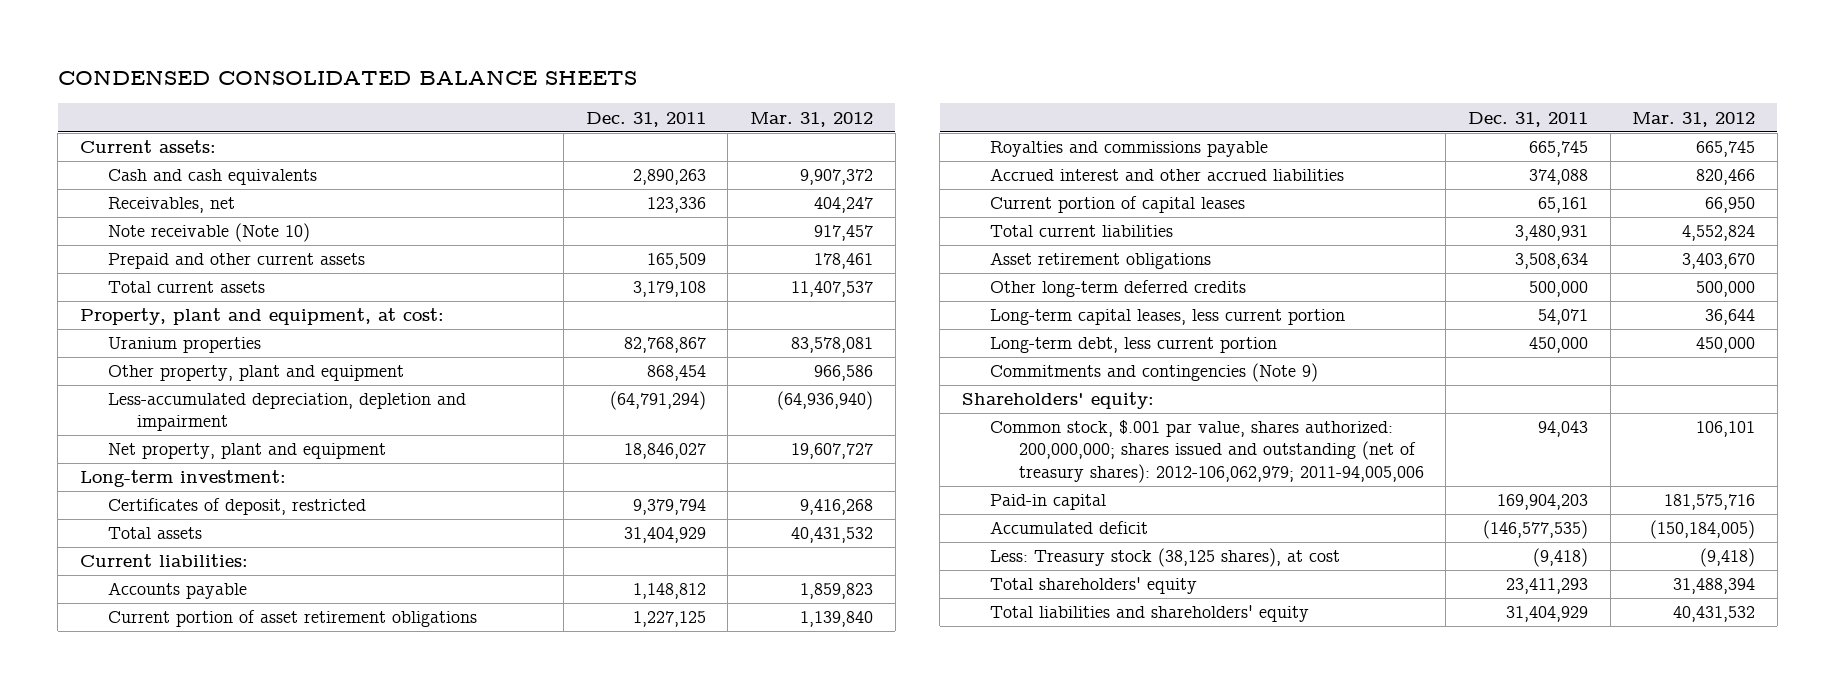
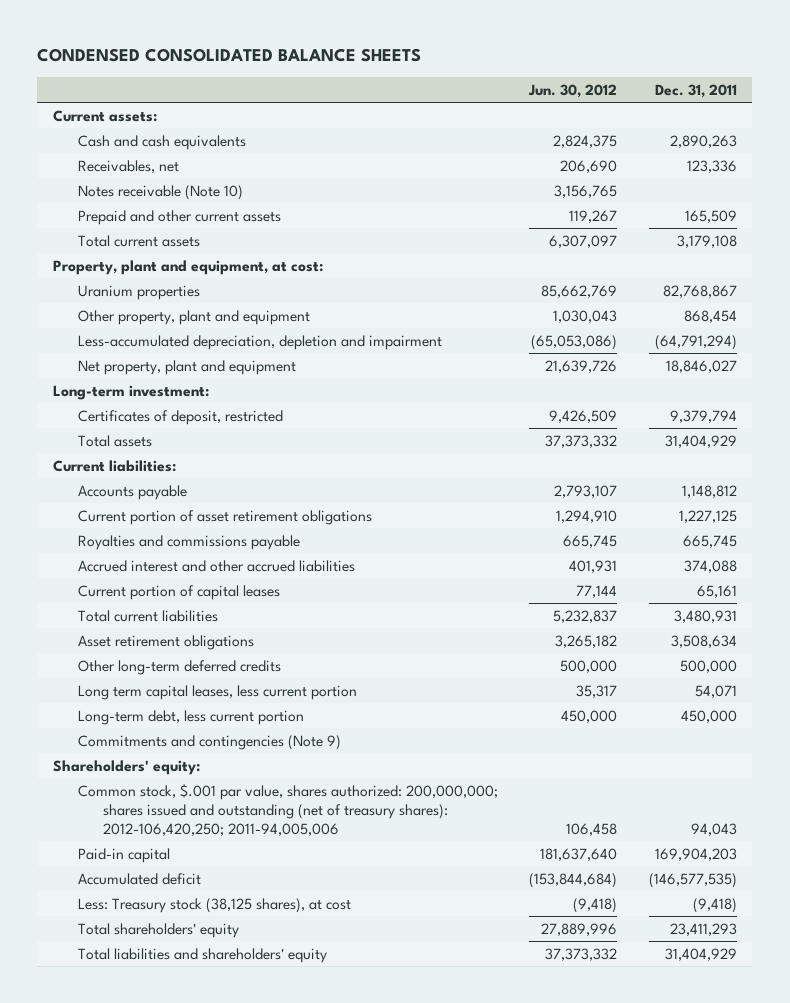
- | Dec. 31, 2011 | Mar. 31, 2012
+ | Jun. 30, 2012 | Dec. 31, 2011
- Note receivable (Note 10) | | 917,457
+ Notes receivable (Note 10) | 3,156,765 |
- Long-term capital leases, less current portion | 54,071 | 36,644
+ Long term capital leases, less current portion | 35,317 | 54,071
- Common stock, $.001 par value, shares authorized: 200,000,000; shares issued and outstanding (net of treasury shares): 2012-106,062,979; 2011-94,005,006 | 94,043 | 106,101
+ Common stock, $.001 par value, shares authorized: 200,000,000; shares issued and outstanding (net of treasury shares): 2012-106,420,250; 2011-94,005,006 | 106,458 | 94,043

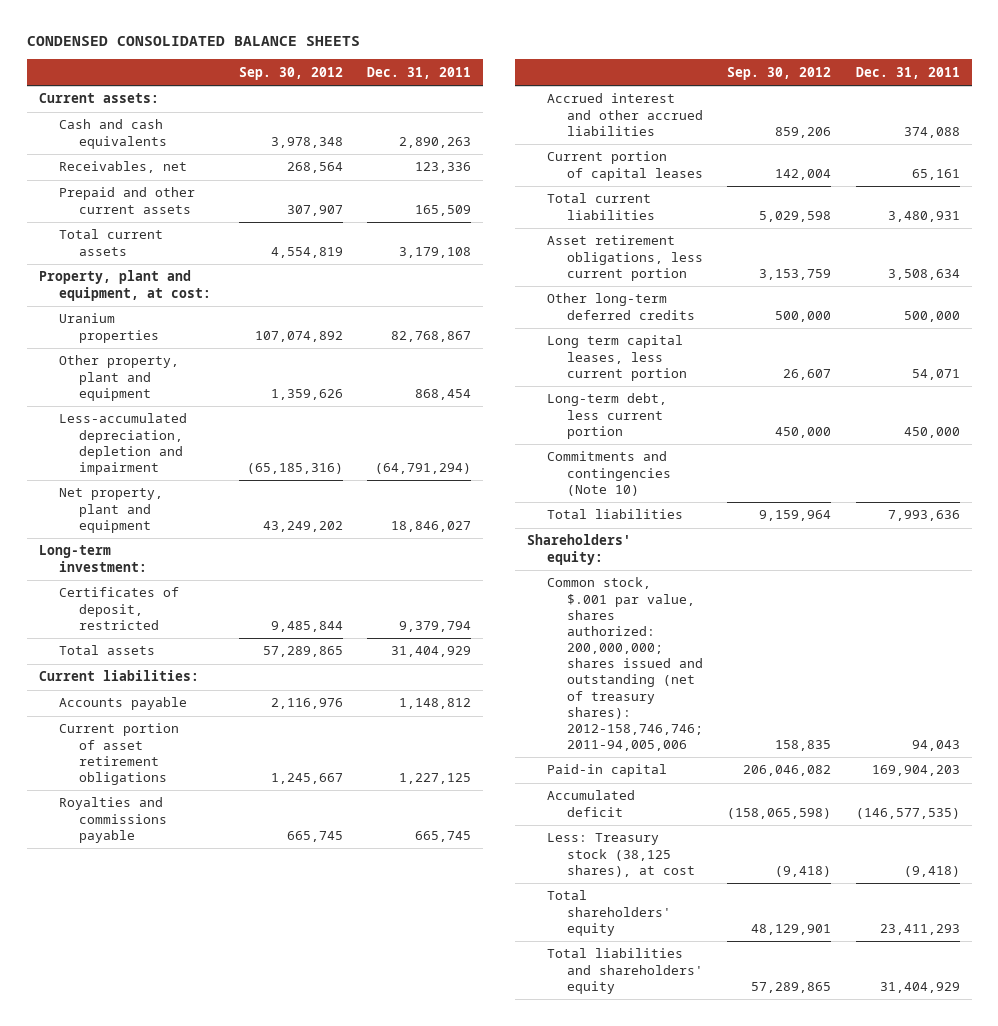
- | Jun. 30, 2012 | Dec. 31, 2011
+ | Sep. 30, 2012 | Dec. 31, 2011
- Notes receivable (Note 10) | 3,156,765 |
- Asset retirement obligations | 3,265,182 | 3,508,634
+ Asset retirement obligations, less current portion | 3,153,759 | 3,508,634
- Commitments and contingencies (Note 9)
+ Commitments and contingencies (Note 10)
+ Total liabilities | 9,159,964 | 7,993,636
- Common stock, $.001 par value, shares authorized: 200,000,000; shares issued and outstanding (net of treasury shares): 2012-106,420,250; 2011-94,005,006 | 106,458 | 94,043
+ Common stock, $.001 par value, shares authorized: 200,000,000; shares issued and outstanding (net of treasury shares): 2012-158,746,746; 2011-94,005,006 | 158,835 | 94,043

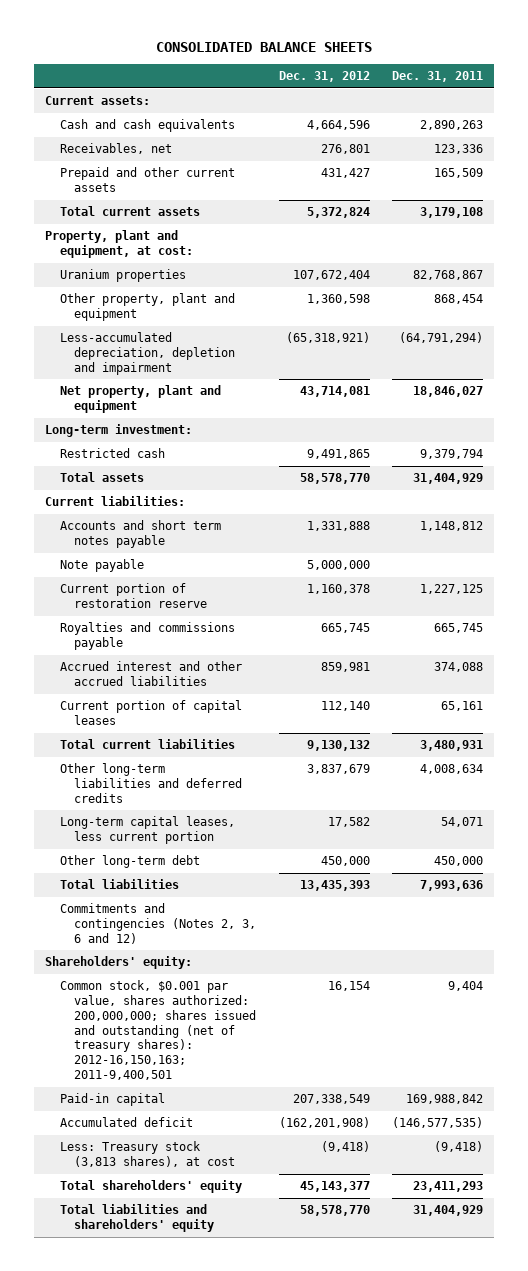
- CONDENSED CONSOLIDATED BALANCE SHEETS
+ CONSOLIDATED BALANCE SHEETS
- | Sep. 30, 2012 | Dec. 31, 2011
+ | Dec. 31, 2012 | Dec. 31, 2011
- Certificates of deposit, restricted | 9,485,844 | 9,379,794
+ Restricted cash | 9,491,865 | 9,379,794
- Accounts payable | 2,116,976 | 1,148,812
- Current portion of asset retirement obligations | 1,245,667 | 1,227,125
+ Accounts and short term notes payable | 1,331,888 | 1,148,812
+ Note payable | 5,000,000 |
+ Current portion of restoration reserve | 1,160,378 | 1,227,125
- Asset retirement obligations, less current portion | 3,153,759 | 3,508,634
- Other long-term deferred credits | 500,000 | 500,000
- Long term capital leases, less current portion | 26,607 | 54,071
- Long-term debt, less current portion | 450,000 | 450,000
- Commitments and contingencies (Note 10)
+ Other long-term liabilities and deferred credits | 3,837,679 | 4,008,634
+ Long-term capital leases, less current portion | 17,582 | 54,071
+ Other long-term debt | 450,000 | 450,000
+ Commitments and contingencies (Notes 2, 3, 6 and 12)
- Common stock, $.001 par value, shares authorized: 200,000,000; shares issued and outstanding (net of treasury shares): 2012-158,746,746; 2011-94,005,006 | 158,835 | 94,043
- Paid-in capital | 206,046,082 | 169,904,203
+ Common stock, $0.001 par value, shares authorized: 200,000,000; shares issued and outstanding (net of treasury shares): 2012-16,150,163; 2011-9,400,501 | 16,154 | 9,404
+ Paid-in capital | 207,338,549 | 169,988,842
- Less: Treasury stock (38,125 shares), at cost | (9,418) | (9,418)
+ Less: Treasury stock (3,813 shares), at cost | (9,418) | (9,418)

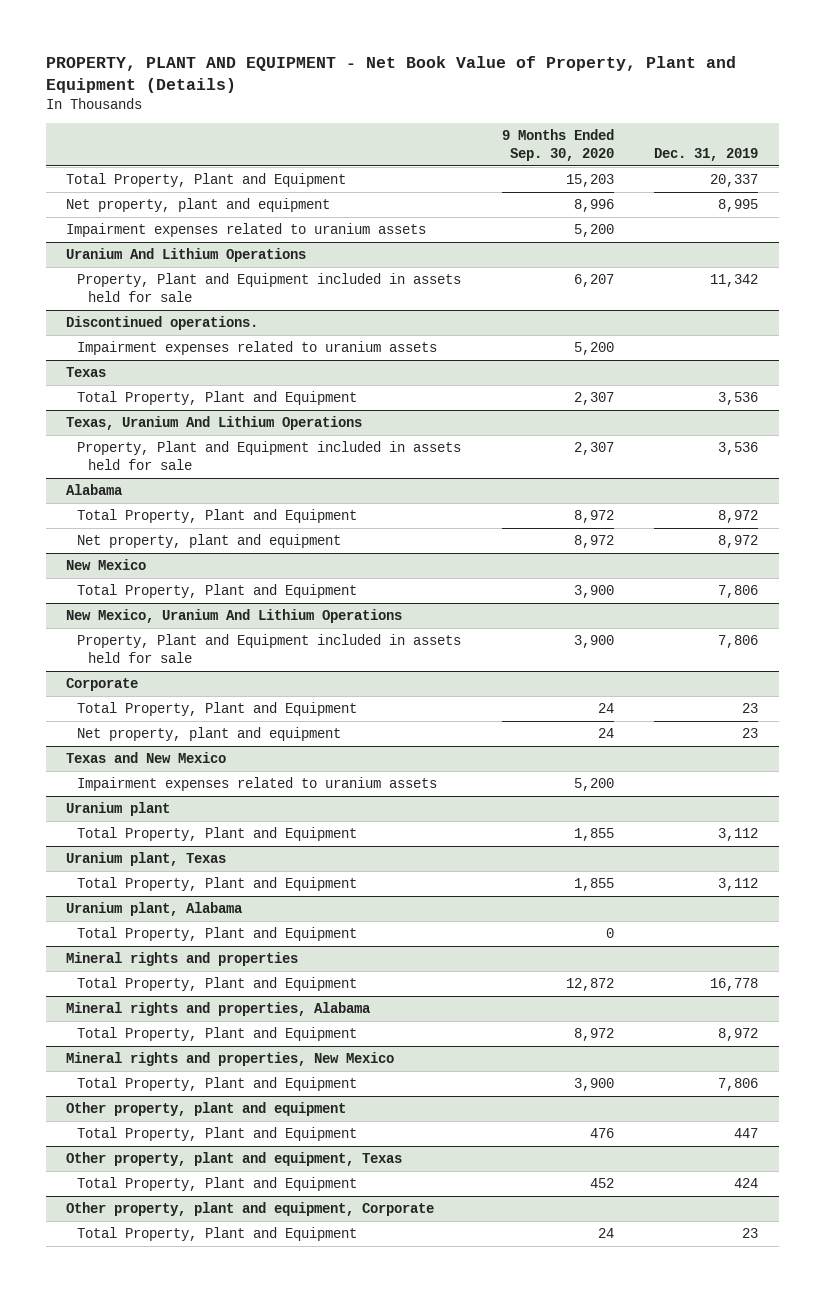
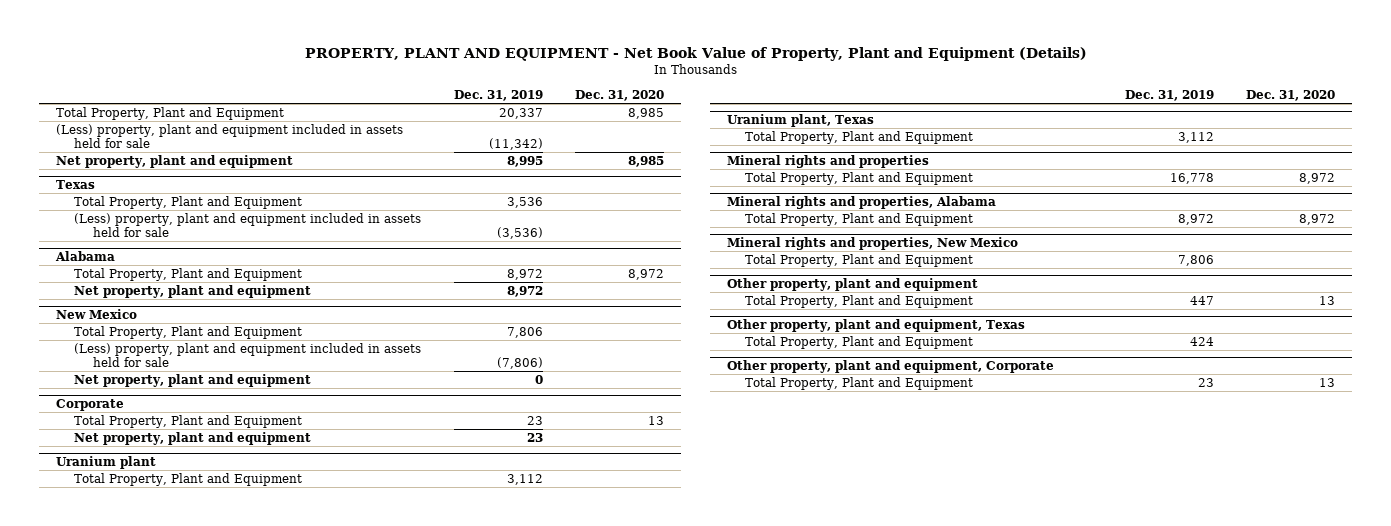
- | 9 Months Ended Sep. 30, 2020 | Dec. 31, 2019
+ | Dec. 31, 2019 | Dec. 31, 2020
+ (Less) property, plant and equipment included in assets held for sale | (11,342) |
- Impairment expenses related to uranium assets | 5,200 |
- Uranium And Lithium Operations
- Property, Plant and Equipment included in assets held for sale | 6,207 | 11,342
- Discontinued operations.
- Impairment expenses related to uranium assets | 5,200 |
- Texas, Uranium And Lithium Operations
- Property, Plant and Equipment included in assets held for sale | 2,307 | 3,536
@ Texas
+ (Less) property, plant and equipment included in assets held for sale | (3,536) |
- New Mexico, Uranium And Lithium Operations
- Property, Plant and Equipment included in assets held for sale | 3,900 | 7,806
@ New Mexico
+ (Less) property, plant and equipment included in assets held for sale | (7,806) |
+ Net property, plant and equipment | 0 |
- Texas and New Mexico
- Impairment expenses related to uranium assets | 5,200 |
- Uranium plant, Alabama
- Total Property, Plant and Equipment | 0 |

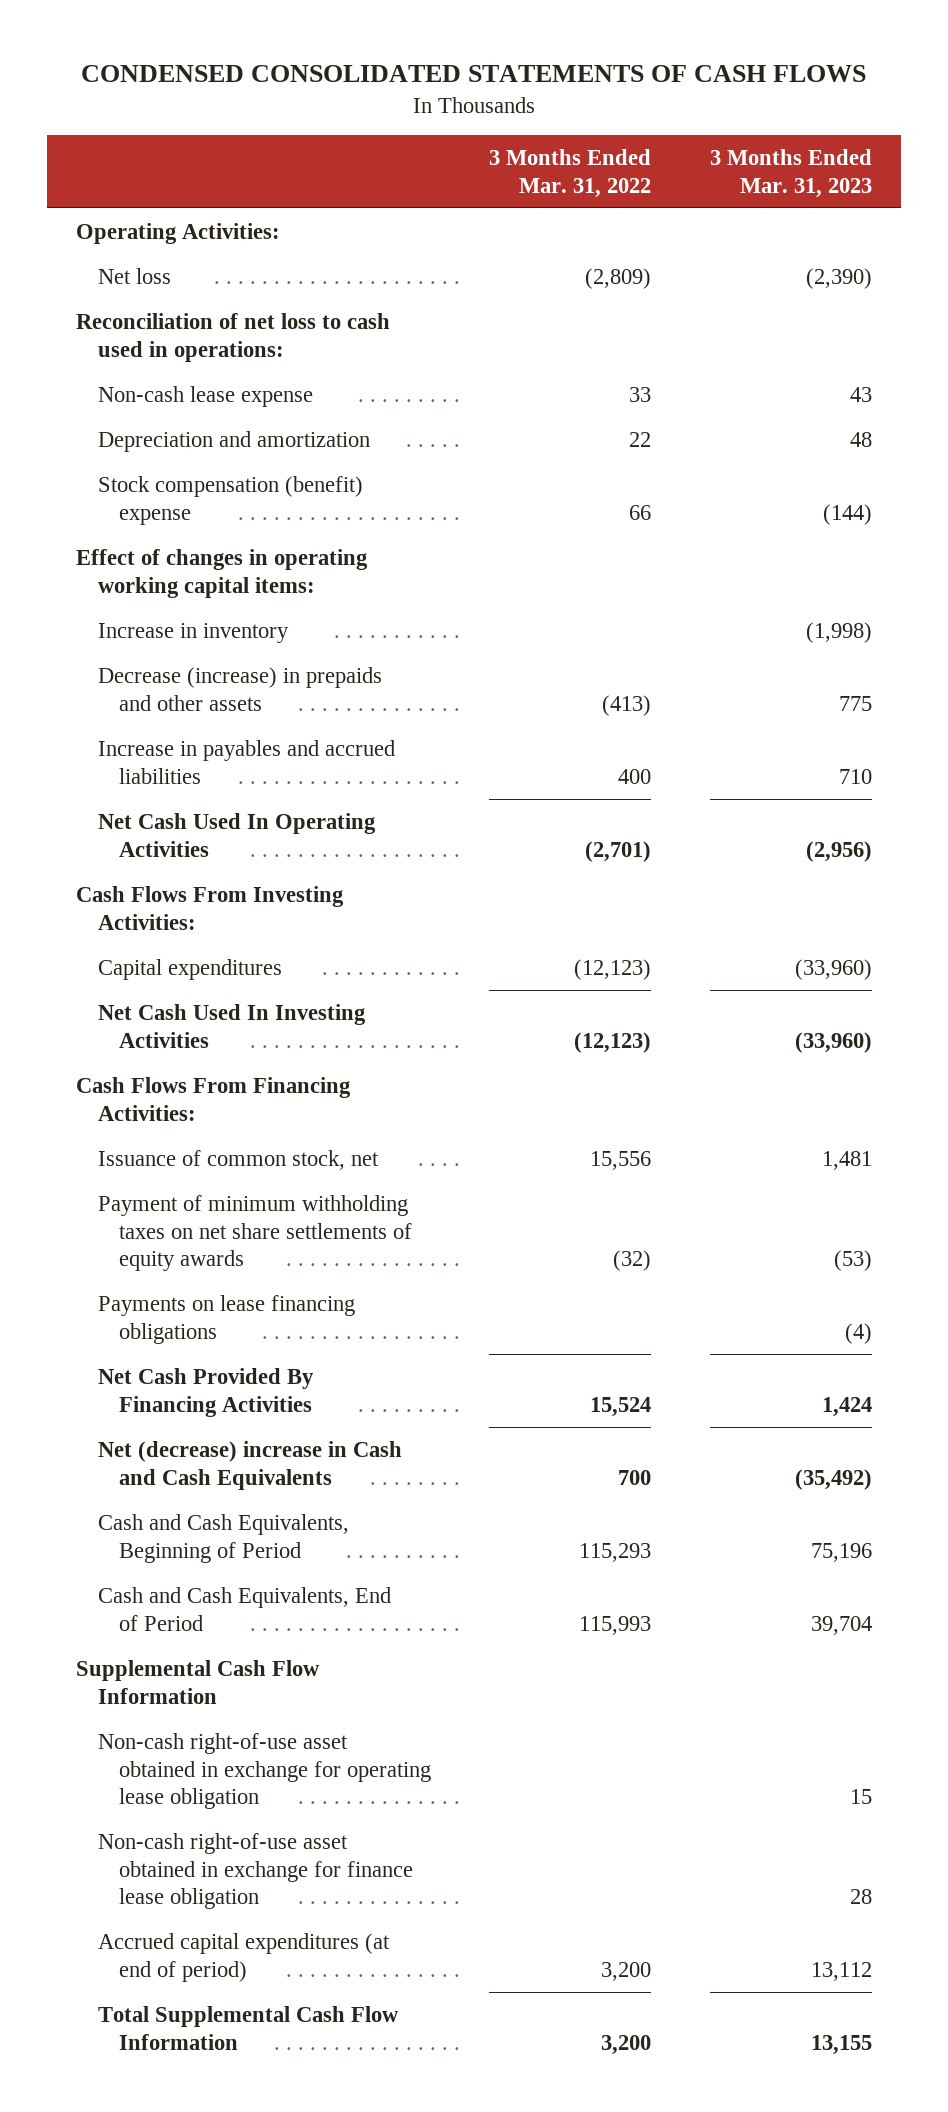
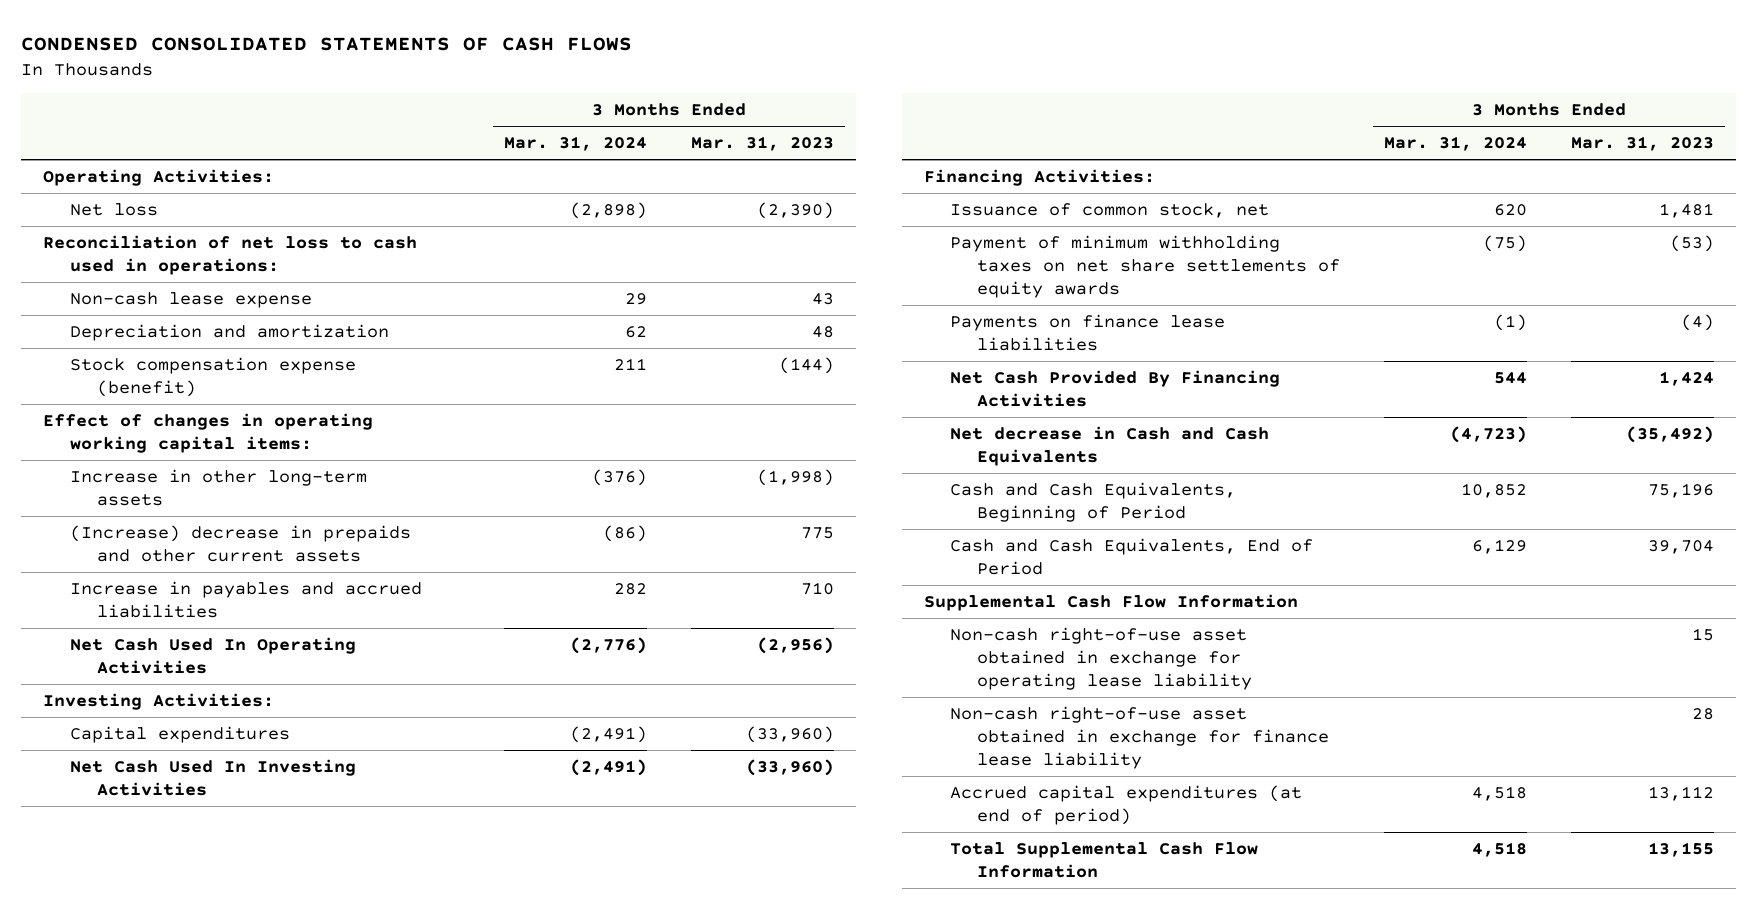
- | 3 Months Ended Mar. 31, 2022 | 3 Months Ended Mar. 31, 2023
+ | 3 Months Ended Mar. 31, 2024 | 3 Months Ended Mar. 31, 2023
- Stock compensation (benefit) expense | 66 | (144)
+ Stock compensation expense (benefit) | 211 | (144)
- Increase in inventory | | (1,998)
- Decrease (increase) in prepaids and other assets | (413) | 775
+ Increase in other long-term assets | (376) | (1,998)
+ (Increase) decrease in prepaids and other current assets | (86) | 775
- Cash Flows From Investing Activities:
+ Investing Activities:
- Cash Flows From Financing Activities:
+ Financing Activities:
- Payments on lease financing obligations | | (4)
+ Payments on finance lease liabilities | (1) | (4)
- Net (decrease) increase in Cash and Cash Equivalents | 700 | (35,492)
+ Net decrease in Cash and Cash Equivalents | (4,723) | (35,492)
- Non-cash right-of-use asset obtained in exchange for operating lease obligation | | 15
- Non-cash right-of-use asset obtained in exchange for finance lease obligation | | 28
+ Non-cash right-of-use asset obtained in exchange for operating lease liability | | 15
+ Non-cash right-of-use asset obtained in exchange for finance lease liability | | 28

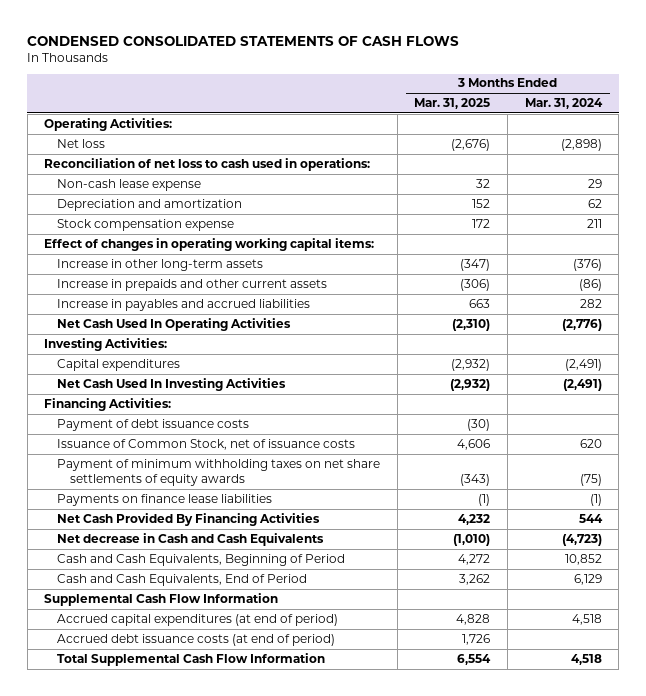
- | 3 Months Ended Mar. 31, 2024 | 3 Months Ended Mar. 31, 2023
+ | 3 Months Ended Mar. 31, 2025 | 3 Months Ended Mar. 31, 2024
- Stock compensation expense (benefit) | 211 | (144)
+ Stock compensation expense | 172 | 211
- (Increase) decrease in prepaids and other current assets | (86) | 775
+ Increase in prepaids and other current assets | (306) | (86)
- Issuance of common stock, net | 620 | 1,481
+ Payment of debt issuance costs | (30) |
+ Issuance of Common Stock, net of issuance costs | 4,606 | 620
- Non-cash right-of-use asset obtained in exchange for operating lease liability | | 15
- Non-cash right-of-use asset obtained in exchange for finance lease liability | | 28
+ Accrued debt issuance costs (at end of period) | 1,726 |

